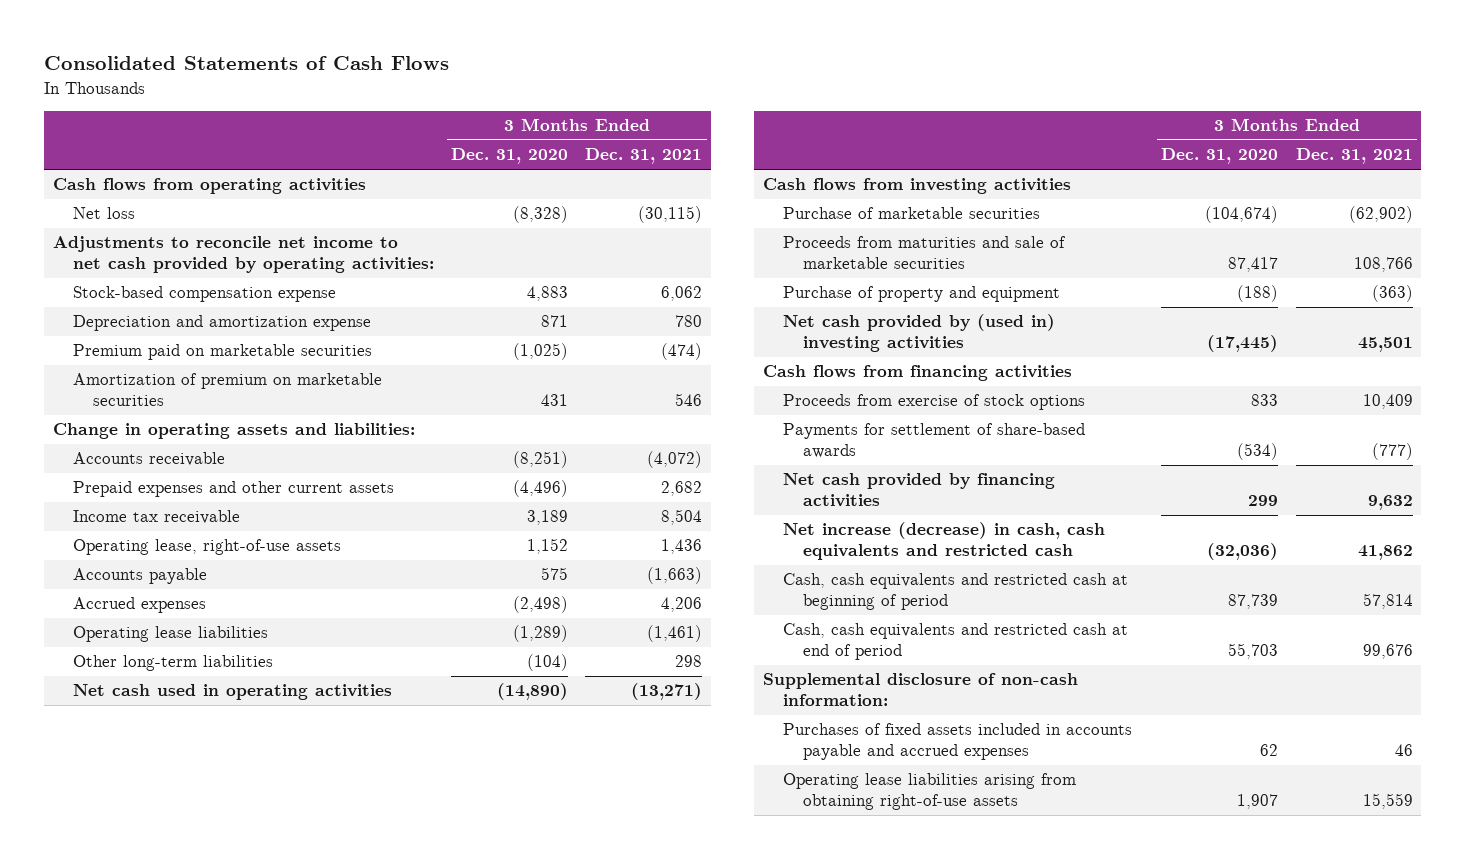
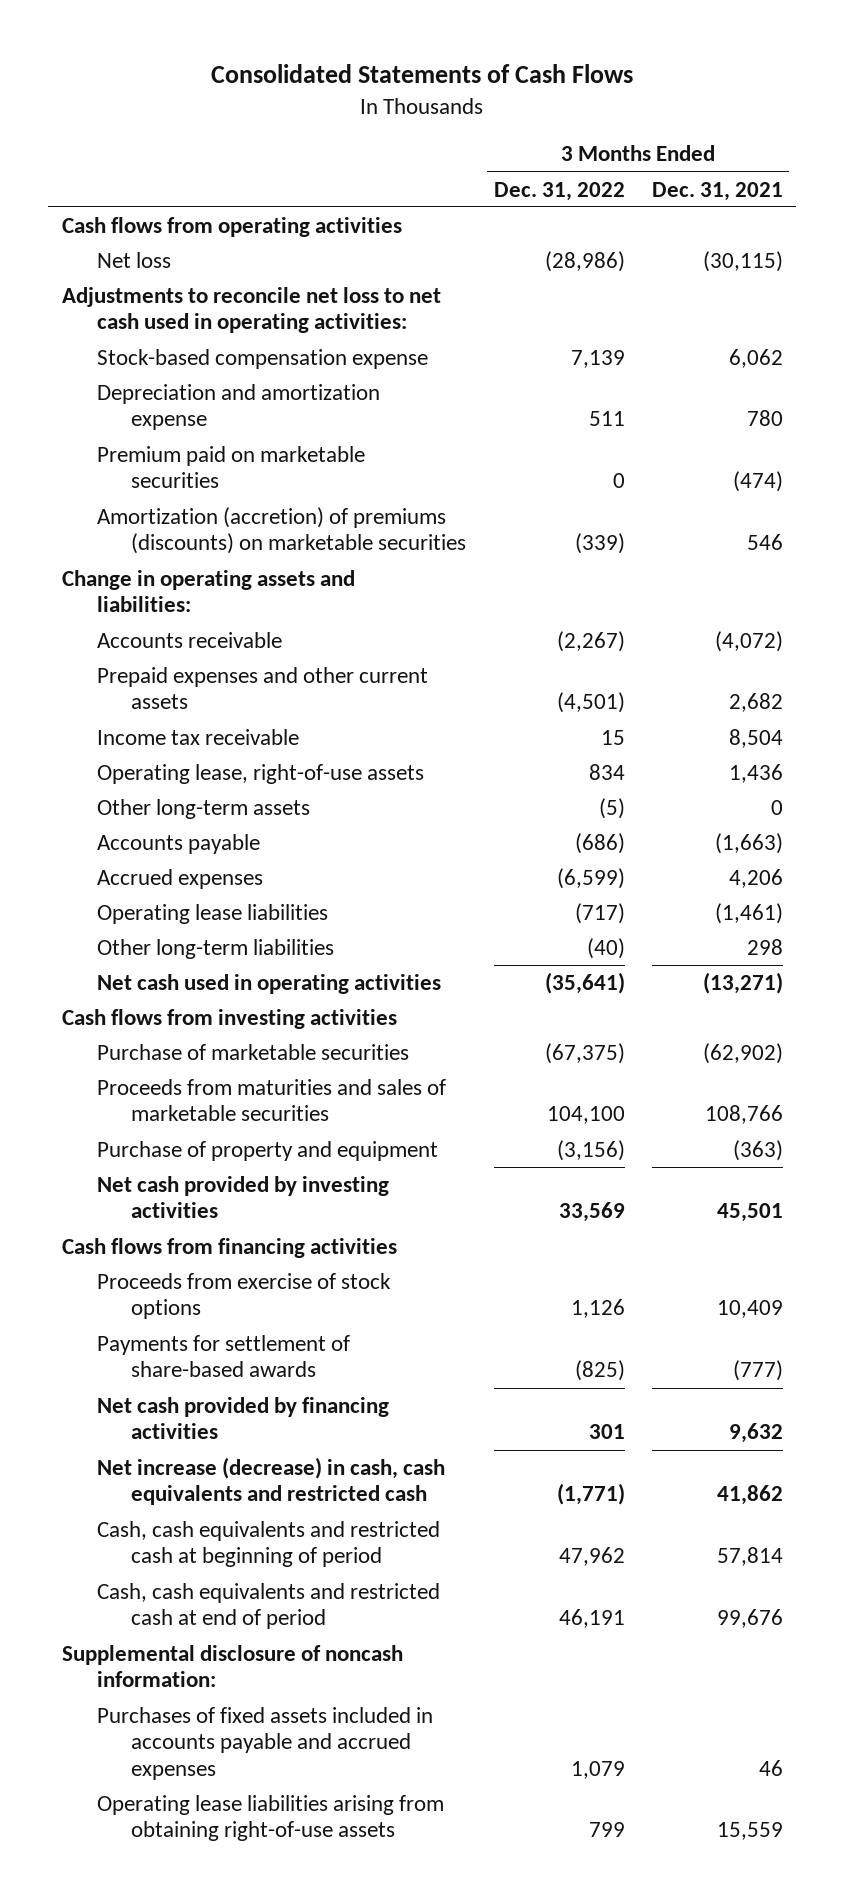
- | 3 Months Ended Dec. 31, 2020 | 3 Months Ended Dec. 31, 2021
+ | 3 Months Ended Dec. 31, 2022 | 3 Months Ended Dec. 31, 2021
- Adjustments to reconcile net income to net cash provided by operating activities:
+ Adjustments to reconcile net loss to net cash used in operating activities:
- Amortization of premium on marketable securities | 431 | 546
+ Amortization (accretion) of premiums (discounts) on marketable securities | (339) | 546
+ Other long-term assets | (5) | 0
- Proceeds from maturities and sale of marketable securities | 87,417 | 108,766
+ Proceeds from maturities and sales of marketable securities | 104,100 | 108,766
- Net cash provided by (used in) investing activities | (17,445) | 45,501
+ Net cash provided by investing activities | 33,569 | 45,501
- Supplemental disclosure of non-cash information:
+ Supplemental disclosure of noncash information:

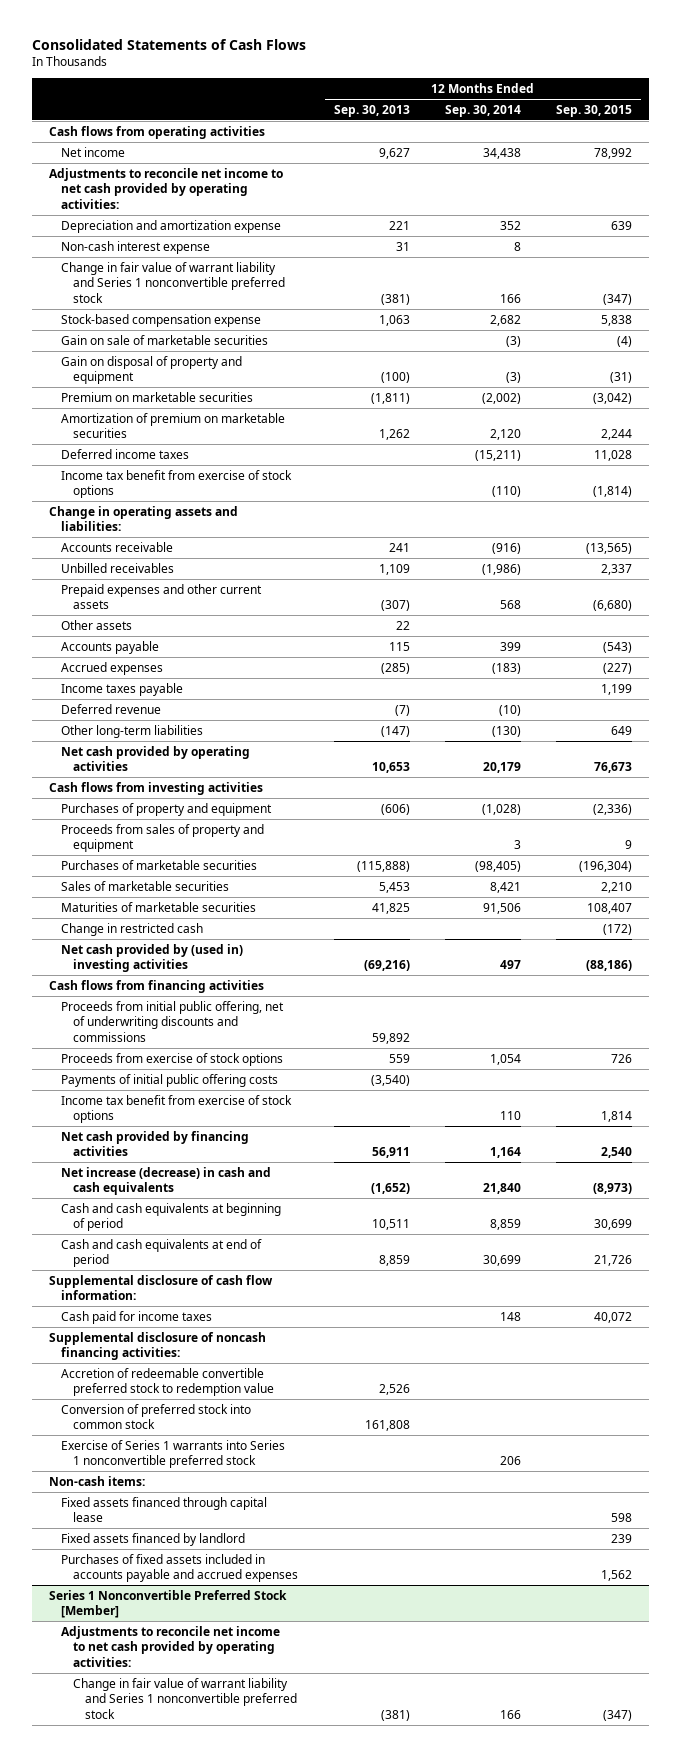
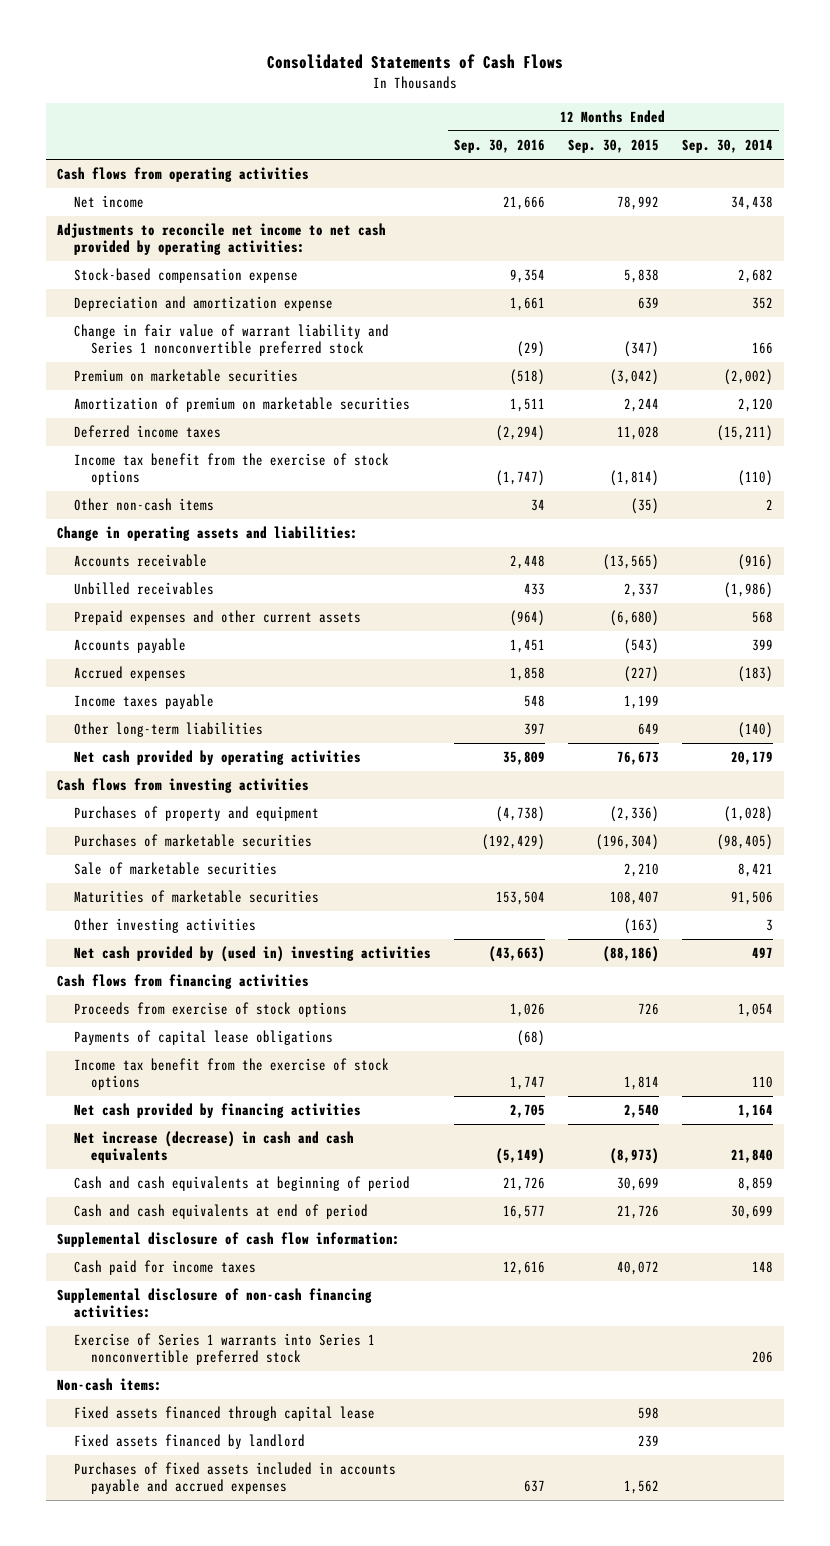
- | 12 Months Ended Sep. 30, 2013 | 12 Months Ended Sep. 30, 2014 | 12 Months Ended Sep. 30, 2015
+ | 12 Months Ended Sep. 30, 2016 | 12 Months Ended Sep. 30, 2015 | 12 Months Ended Sep. 30, 2014
moved up: Stock-based compensation expense | 9,354 | 5,838 | 2,682
- Non-cash interest expense | 31 | 8 |
- Gain on sale of marketable securities | | (3) | (4)
- Gain on disposal of property and equipment | (100) | (3) | (31)
- Income tax benefit from exercise of stock options | | (110) | (1,814)
+ Income tax benefit from the exercise of stock options | (1,747) | (1,814) | (110)
+ Other non-cash items | 34 | (35) | 2
- Other assets | 22 | |
- Deferred revenue | (7) | (10) |
- Other long-term liabilities | (147) | (130) | 649
+ Other long-term liabilities | 397 | 649 | (140)
- Proceeds from sales of property and equipment | | 3 | 9
- Sales of marketable securities | 5,453 | 8,421 | 2,210
+ Sale of marketable securities | | 2,210 | 8,421
- Change in restricted cash | | | (172)
+ Other investing activities | | (163) | 3
- Proceeds from initial public offering, net of underwriting discounts and commissions | 59,892 | |
- Payments of initial public offering costs | (3,540) | |
- Income tax benefit from exercise of stock options | | 110 | 1,814
+ Payments of capital lease obligations | (68) | |
+ Income tax benefit from the exercise of stock options | 1,747 | 1,814 | 110
- Supplemental disclosure of noncash financing activities:
- Accretion of redeemable convertible preferred stock to redemption value | 2,526 | |
- Conversion of preferred stock into common stock | 161,808 | |
+ Supplemental disclosure of non-cash financing activities:
- Series 1 Nonconvertible Preferred Stock [Member]
- Adjustments to reconcile net income to net cash provided by operating activities:
- Change in fair value of warrant liability and Series 1 nonconvertible preferred stock | (381) | 166 | (347)

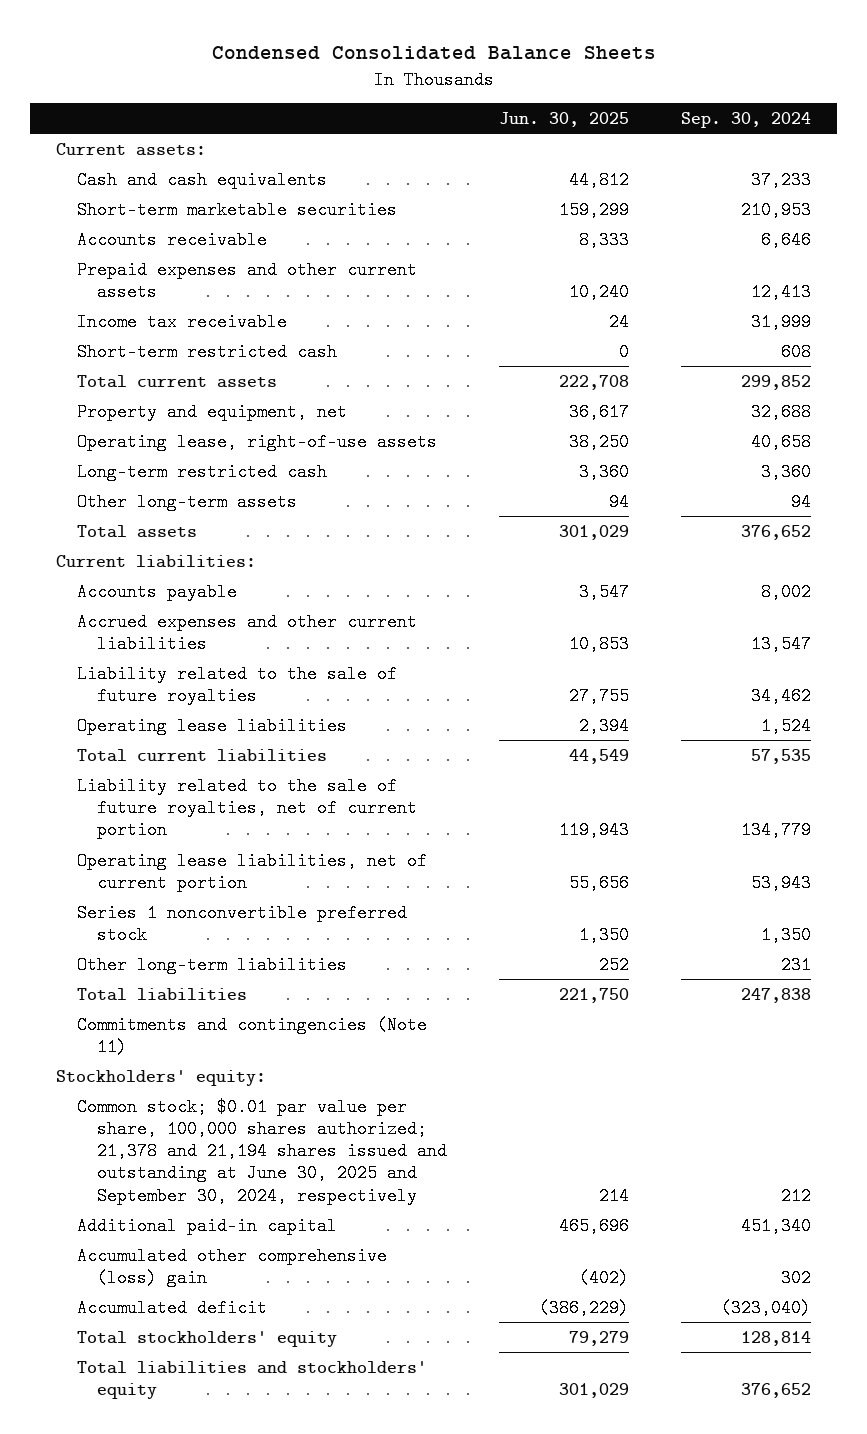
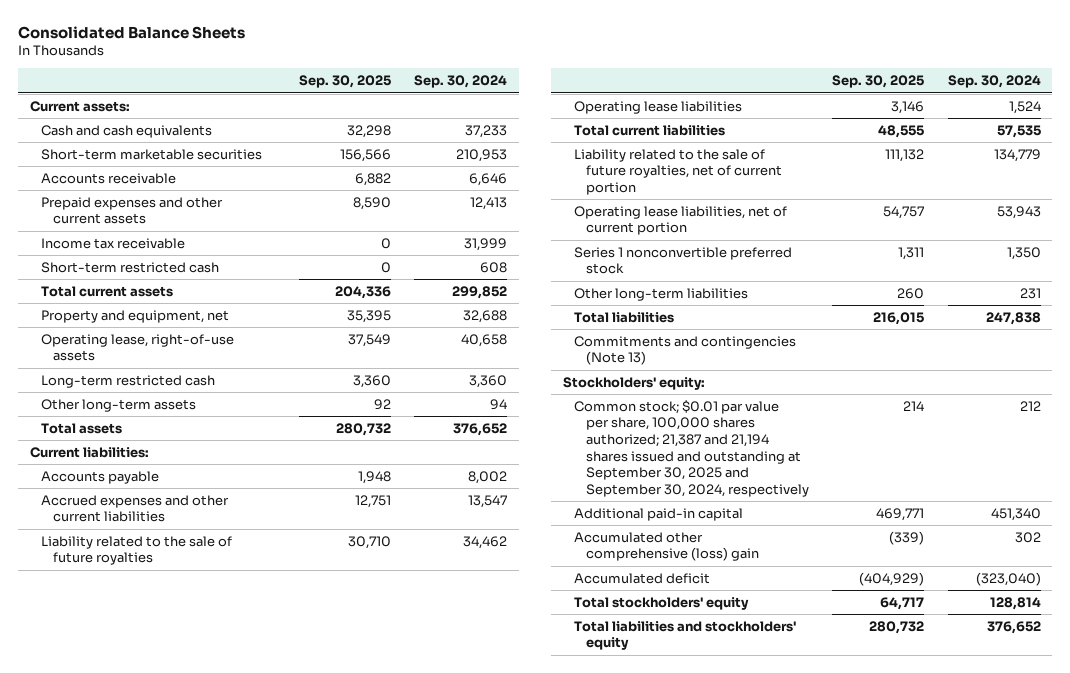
- Condensed Consolidated Balance Sheets
+ Consolidated Balance Sheets
- | Jun. 30, 2025 | Sep. 30, 2024
+ | Sep. 30, 2025 | Sep. 30, 2024
- Commitments and contingencies (Note 11)
+ Commitments and contingencies (Note 13)
- Common stock; $0.01 par value per share, 100,000 shares authorized; 21,378 and 21,194 shares issued and outstanding at June 30, 2025 and September 30, 2024, respectively | 214 | 212
+ Common stock; $0.01 par value per share, 100,000 shares authorized; 21,387 and 21,194 shares issued and outstanding at September 30, 2025 and September 30, 2024, respectively | 214 | 212

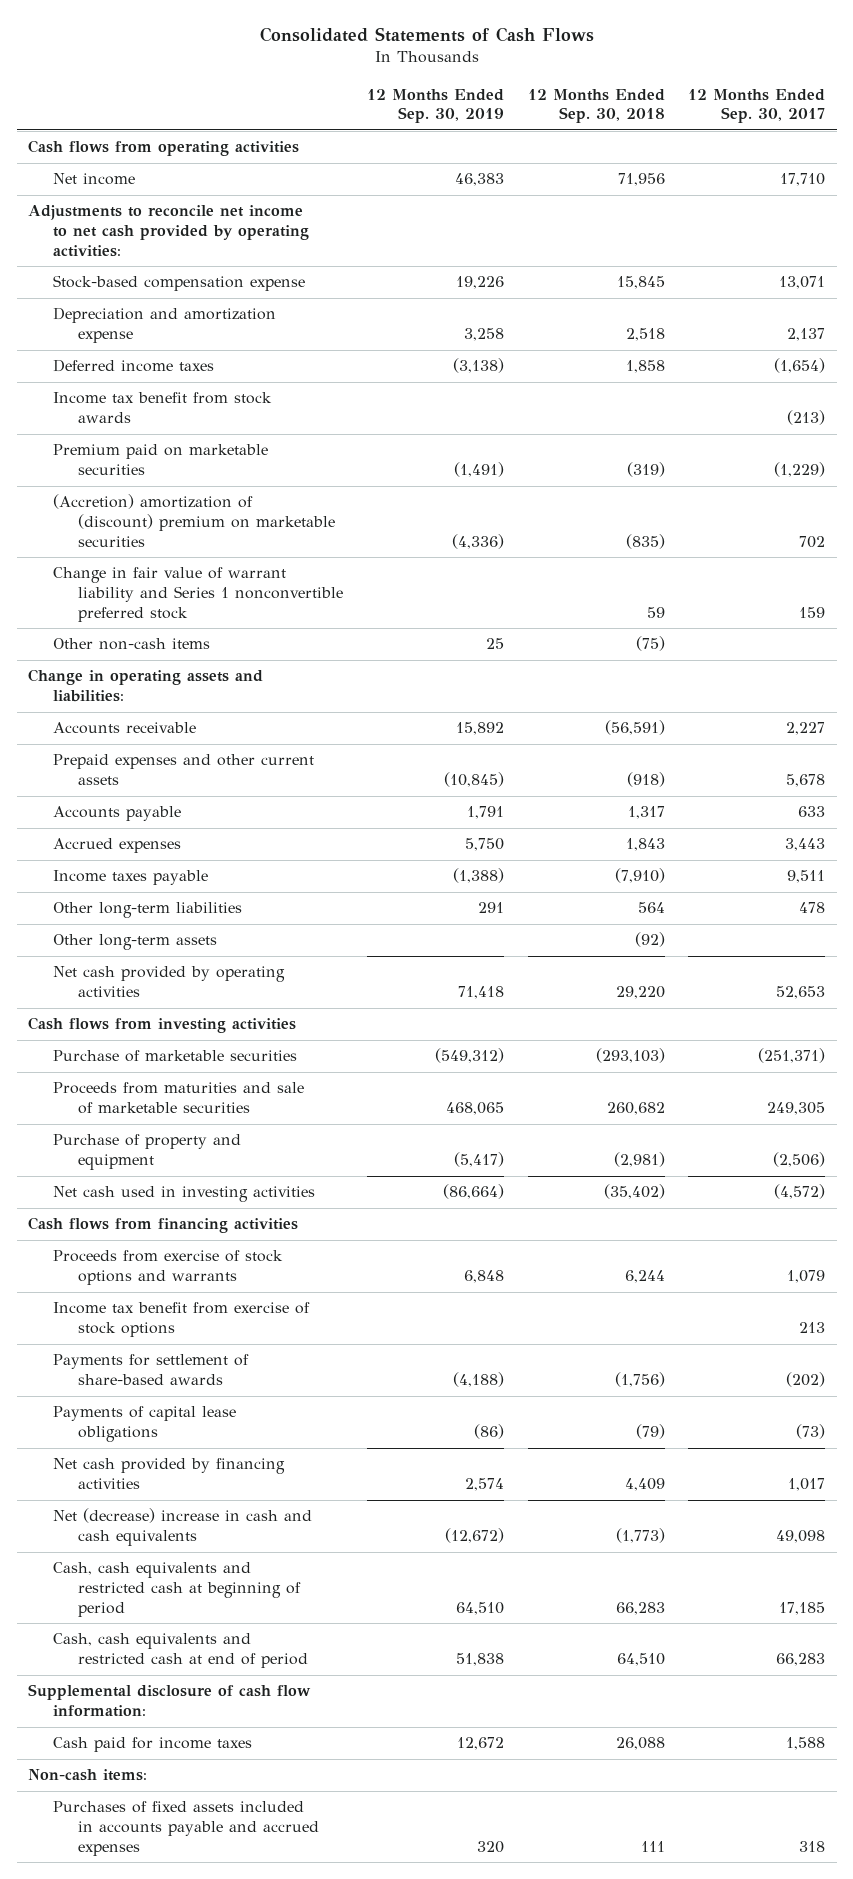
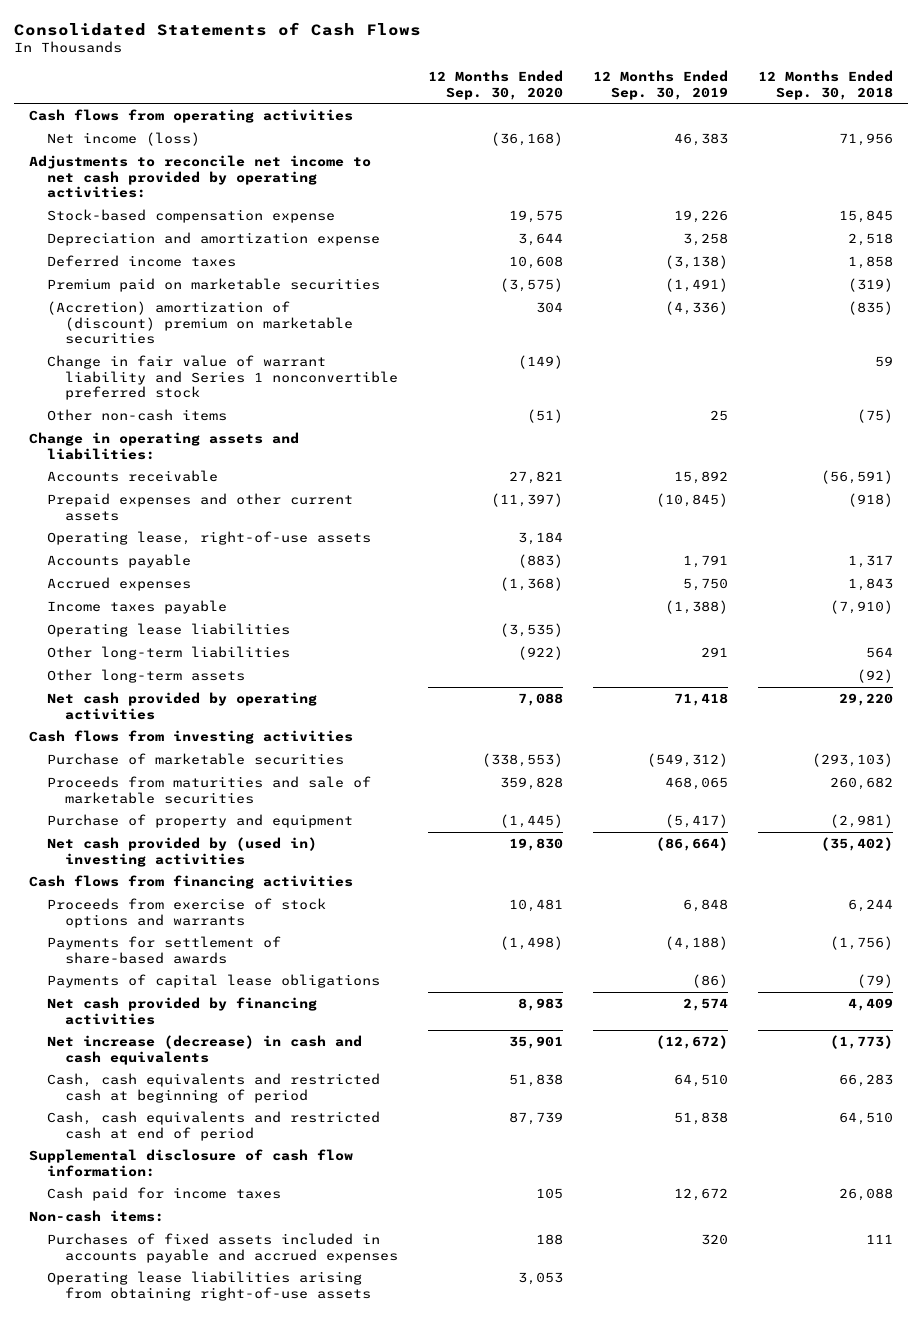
- | 12 Months Ended Sep. 30, 2019 | 12 Months Ended Sep. 30, 2018 | 12 Months Ended Sep. 30, 2017
+ | 12 Months Ended Sep. 30, 2020 | 12 Months Ended Sep. 30, 2019 | 12 Months Ended Sep. 30, 2018
- Net income | 46,383 | 71,956 | 17,710
+ Net income (loss) | (36,168) | 46,383 | 71,956
- Income tax benefit from stock awards | | | (213)
+ Operating lease, right-of-use assets | 3,184 | |
+ Operating lease liabilities | (3,535) | |
- Net cash used in investing activities | (86,664) | (35,402) | (4,572)
+ Net cash provided by (used in) investing activities | 19,830 | (86,664) | (35,402)
- Income tax benefit from exercise of stock options | | | 213
- Net (decrease) increase in cash and cash equivalents | (12,672) | (1,773) | 49,098
+ Net increase (decrease) in cash and cash equivalents | 35,901 | (12,672) | (1,773)
+ Operating lease liabilities arising from obtaining right-of-use assets | 3,053 | |

